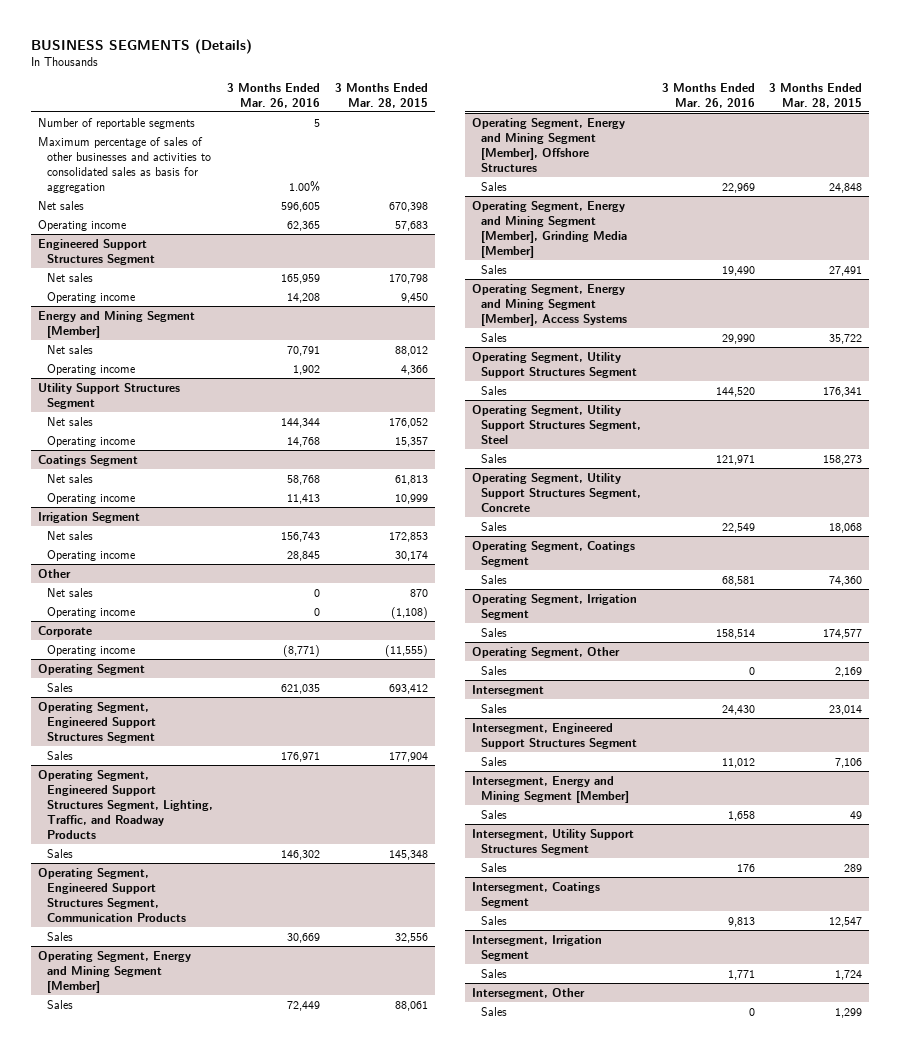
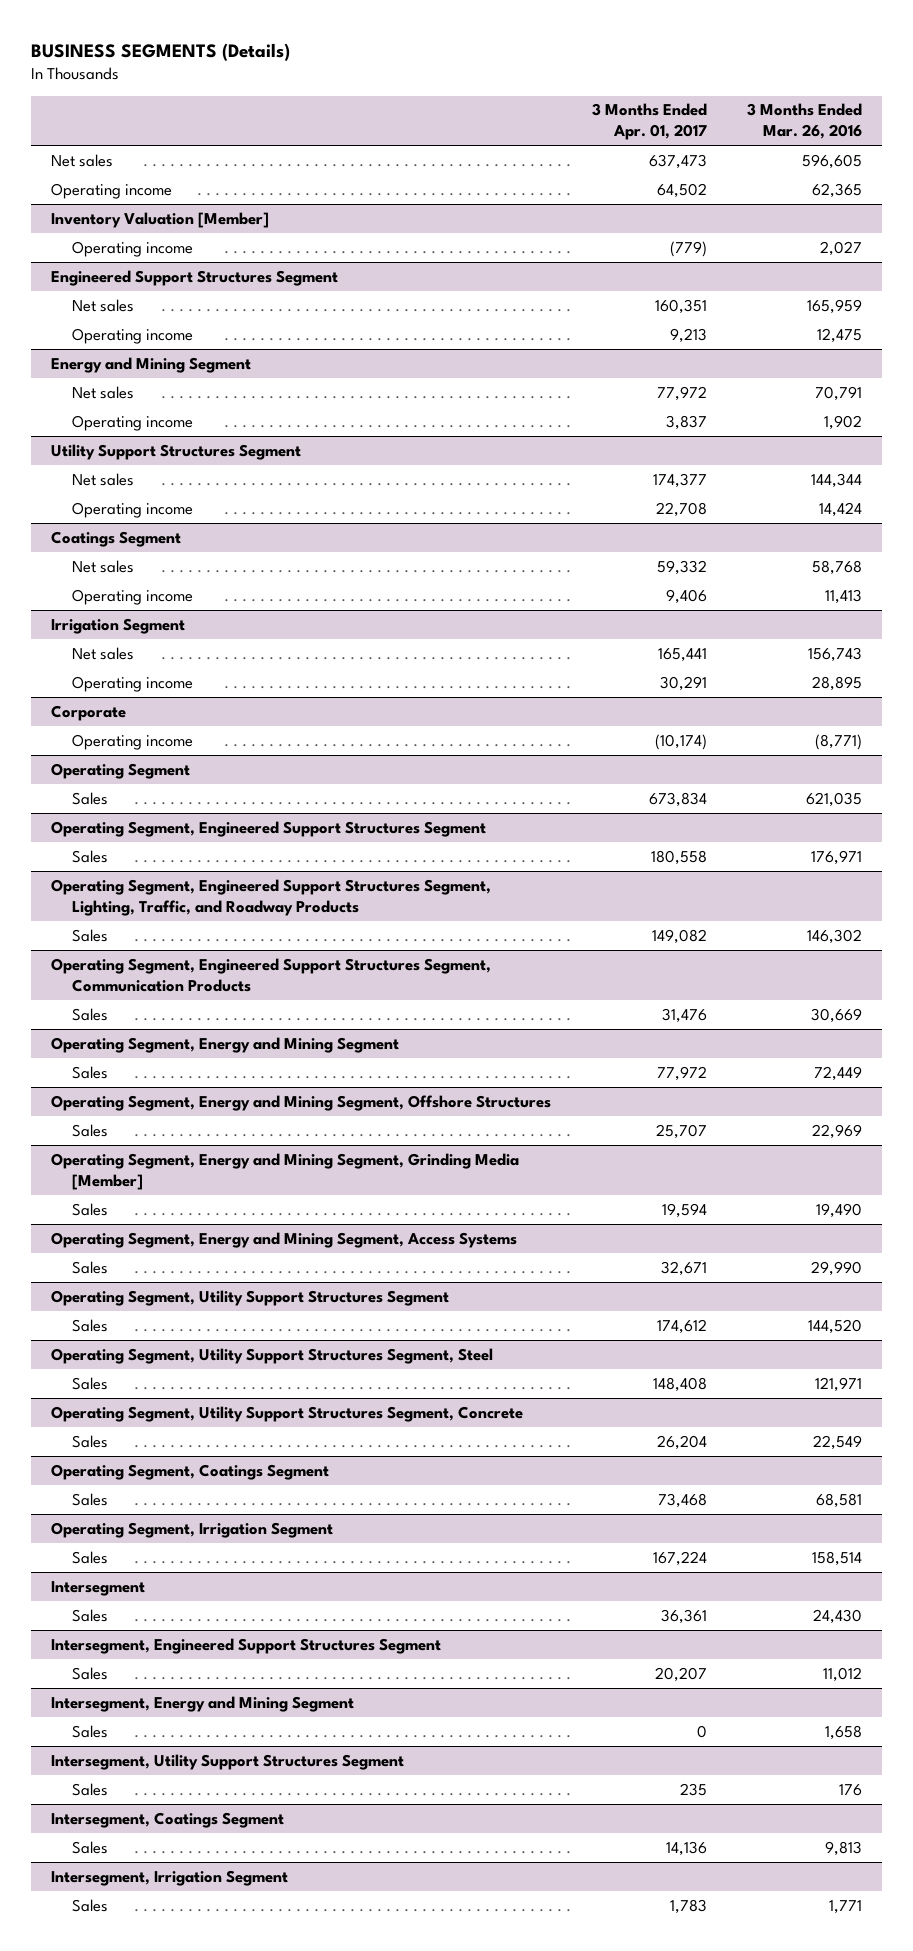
- | 3 Months Ended Mar. 26, 2016 | 3 Months Ended Mar. 28, 2015
+ | 3 Months Ended Apr. 01, 2017 | 3 Months Ended Mar. 26, 2016
- Number of reportable segments | 5 |
- Maximum percentage of sales of other businesses and activities to consolidated sales as basis for aggregation | 1.00% |
+ Inventory Valuation [Member]
+ Operating income | (779) | 2,027
@ Engineered Support Structures Segment
- Operating income | 14,208 | 9,450
- Energy and Mining Segment [Member]
@ Engineered Support Structures Segment
+ Operating income | 9,213 | 12,475
+ Energy and Mining Segment
@ Utility Support Structures Segment
- Operating income | 14,768 | 15,357
+ Operating income | 22,708 | 14,424
@ Irrigation Segment
- Operating income | 28,845 | 30,174
- Other
- Net sales | 0 | 870
- Operating income | 0 | (1,108)
@ Irrigation Segment
+ Operating income | 30,291 | 28,895
- Operating Segment, Energy and Mining Segment [Member]
+ Operating Segment, Energy and Mining Segment
- Operating Segment, Energy and Mining Segment [Member], Offshore Structures
+ Operating Segment, Energy and Mining Segment, Offshore Structures
- Operating Segment, Energy and Mining Segment [Member], Grinding Media [Member]
+ Operating Segment, Energy and Mining Segment, Grinding Media [Member]
- Operating Segment, Energy and Mining Segment [Member], Access Systems
+ Operating Segment, Energy and Mining Segment, Access Systems
- Operating Segment, Other
- Sales | 0 | 2,169
- Intersegment, Energy and Mining Segment [Member]
+ Intersegment, Energy and Mining Segment
- Intersegment, Other
- Sales | 0 | 1,299

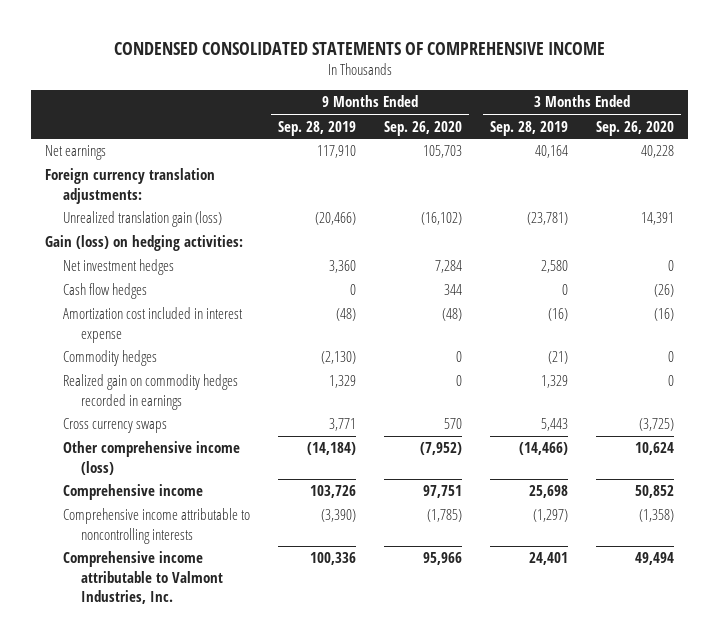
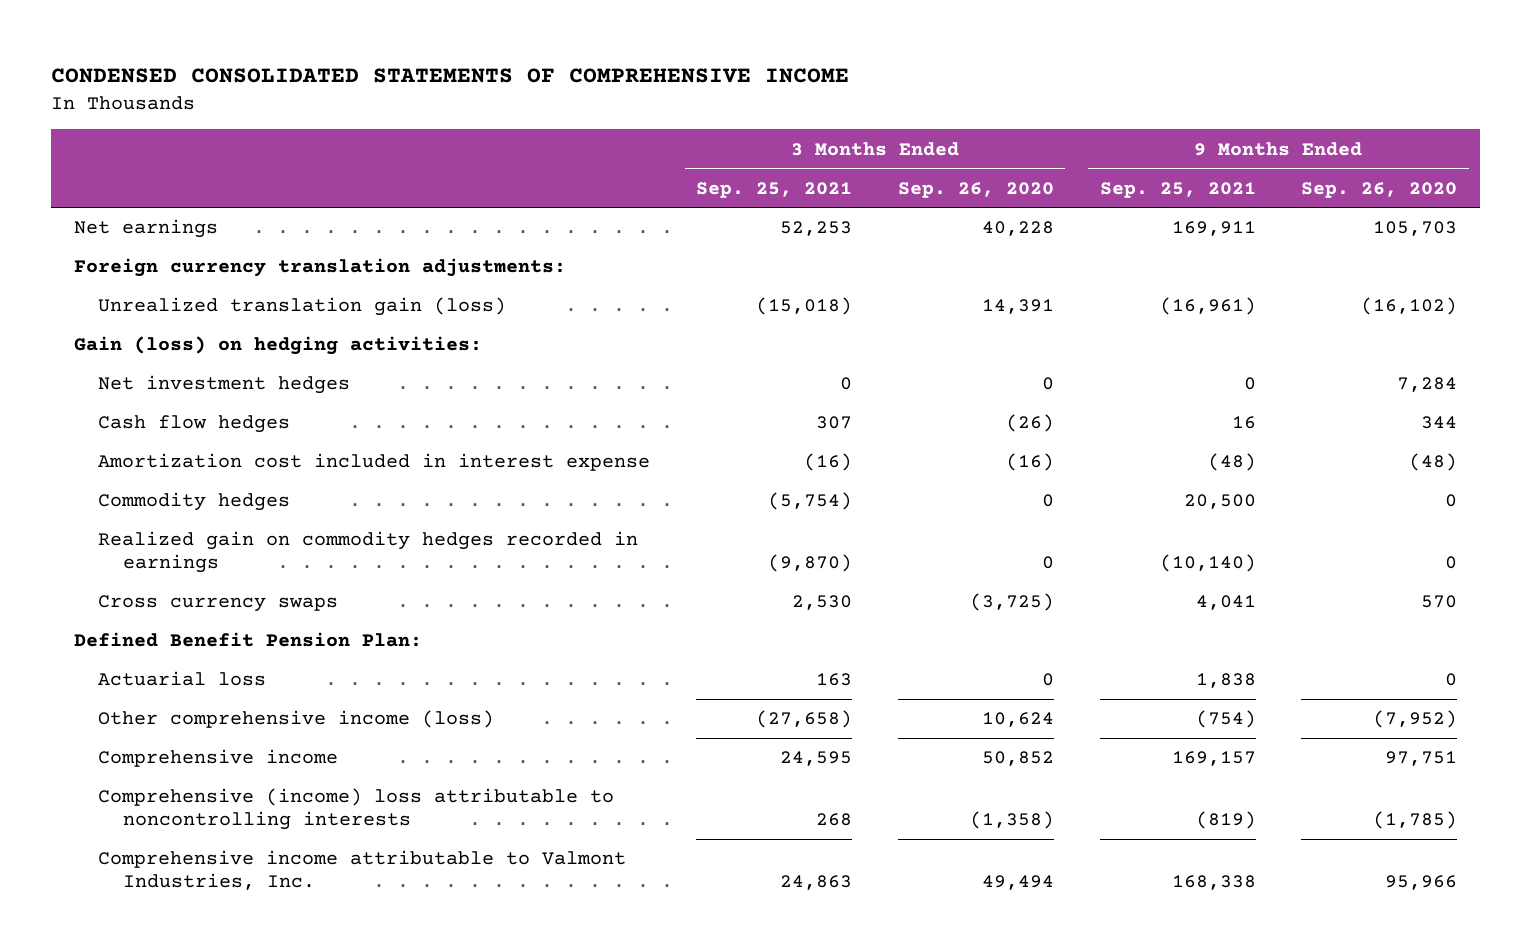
- | 9 Months Ended Sep. 28, 2019 | 9 Months Ended Sep. 26, 2020 | 3 Months Ended Sep. 28, 2019 | 3 Months Ended Sep. 26, 2020
+ | 3 Months Ended Sep. 25, 2021 | 3 Months Ended Sep. 26, 2020 | 9 Months Ended Sep. 25, 2021 | 9 Months Ended Sep. 26, 2020
+ Defined Benefit Pension Plan:
+ Actuarial loss | 163 | 0 | 1,838 | 0
- Comprehensive income attributable to noncontrolling interests | (3,390) | (1,785) | (1,297) | (1,358)
+ Comprehensive (income) loss attributable to noncontrolling interests | 268 | (1,358) | (819) | (1,785)

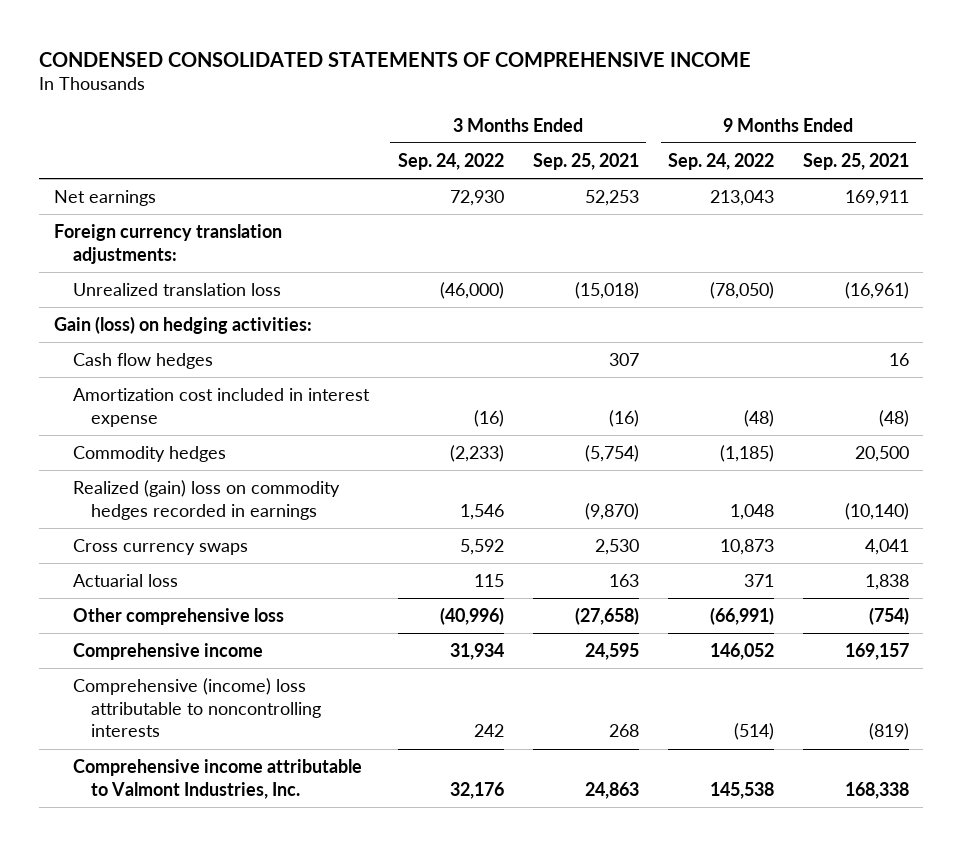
- | 3 Months Ended Sep. 25, 2021 | 3 Months Ended Sep. 26, 2020 | 9 Months Ended Sep. 25, 2021 | 9 Months Ended Sep. 26, 2020
+ | 3 Months Ended Sep. 24, 2022 | 3 Months Ended Sep. 25, 2021 | 9 Months Ended Sep. 24, 2022 | 9 Months Ended Sep. 25, 2021
- Unrealized translation gain (loss) | (15,018) | 14,391 | (16,961) | (16,102)
+ Unrealized translation loss | (46,000) | (15,018) | (78,050) | (16,961)
- Net investment hedges | 0 | 0 | 0 | 7,284
- Realized gain on commodity hedges recorded in earnings | (9,870) | 0 | (10,140) | 0
+ Realized (gain) loss on commodity hedges recorded in earnings | 1,546 | (9,870) | 1,048 | (10,140)
- Defined Benefit Pension Plan:
- Other comprehensive income (loss) | (27,658) | 10,624 | (754) | (7,952)
+ Other comprehensive loss | (40,996) | (27,658) | (66,991) | (754)

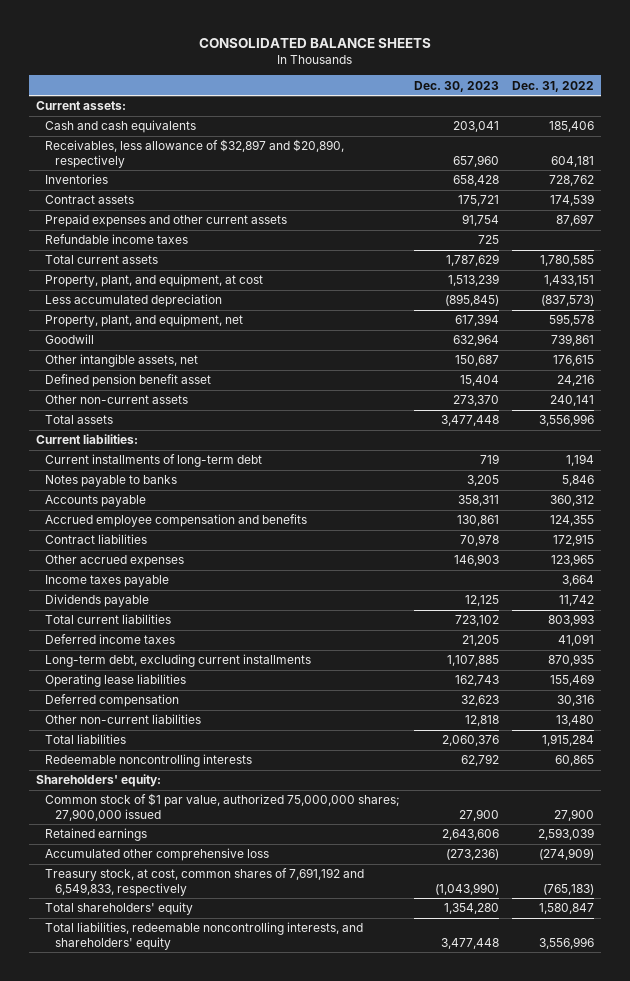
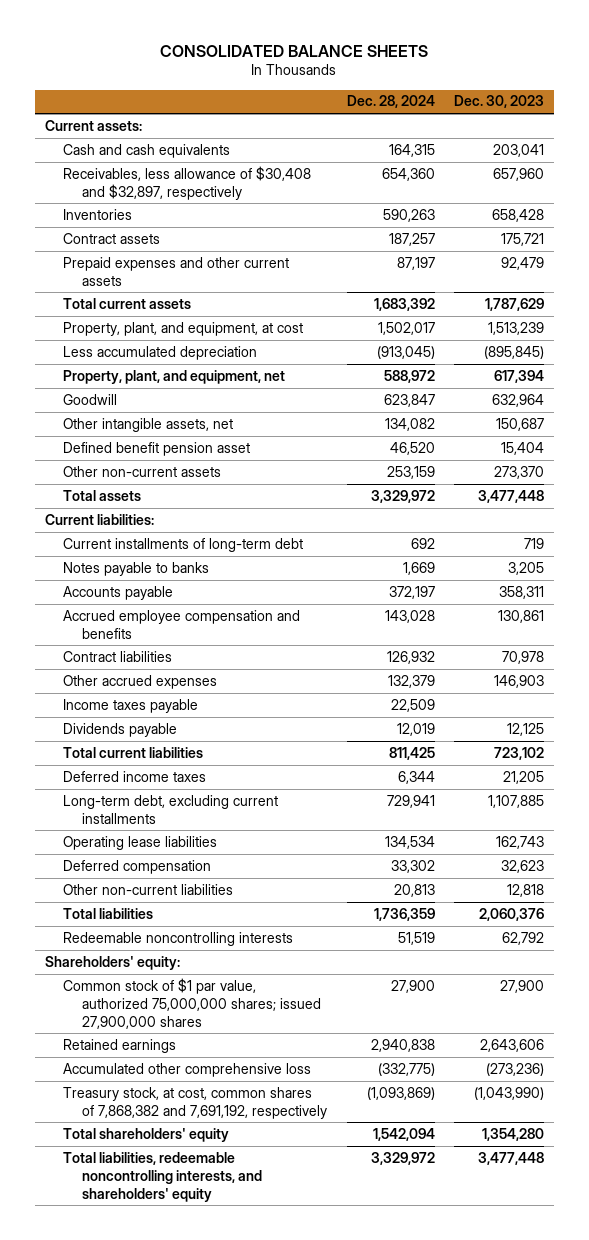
- | Dec. 30, 2023 | Dec. 31, 2022
+ | Dec. 28, 2024 | Dec. 30, 2023
- Receivables, less allowance of $32,897 and $20,890, respectively | 657,960 | 604,181
+ Receivables, less allowance of $30,408 and $32,897, respectively | 654,360 | 657,960
- Prepaid expenses and other current assets | 91,754 | 87,697
- Refundable income taxes | 725 |
+ Prepaid expenses and other current assets | 87,197 | 92,479
- Defined pension benefit asset | 15,404 | 24,216
+ Defined benefit pension asset | 46,520 | 15,404
- Common stock of $1 par value, authorized 75,000,000 shares; 27,900,000 issued | 27,900 | 27,900
+ Common stock of $1 par value, authorized 75,000,000 shares; issued 27,900,000 shares | 27,900 | 27,900
- Treasury stock, at cost, common shares of 7,691,192 and 6,549,833, respectively | (1,043,990) | (765,183)
+ Treasury stock, at cost, common shares of 7,868,382 and 7,691,192, respectively | (1,093,869) | (1,043,990)

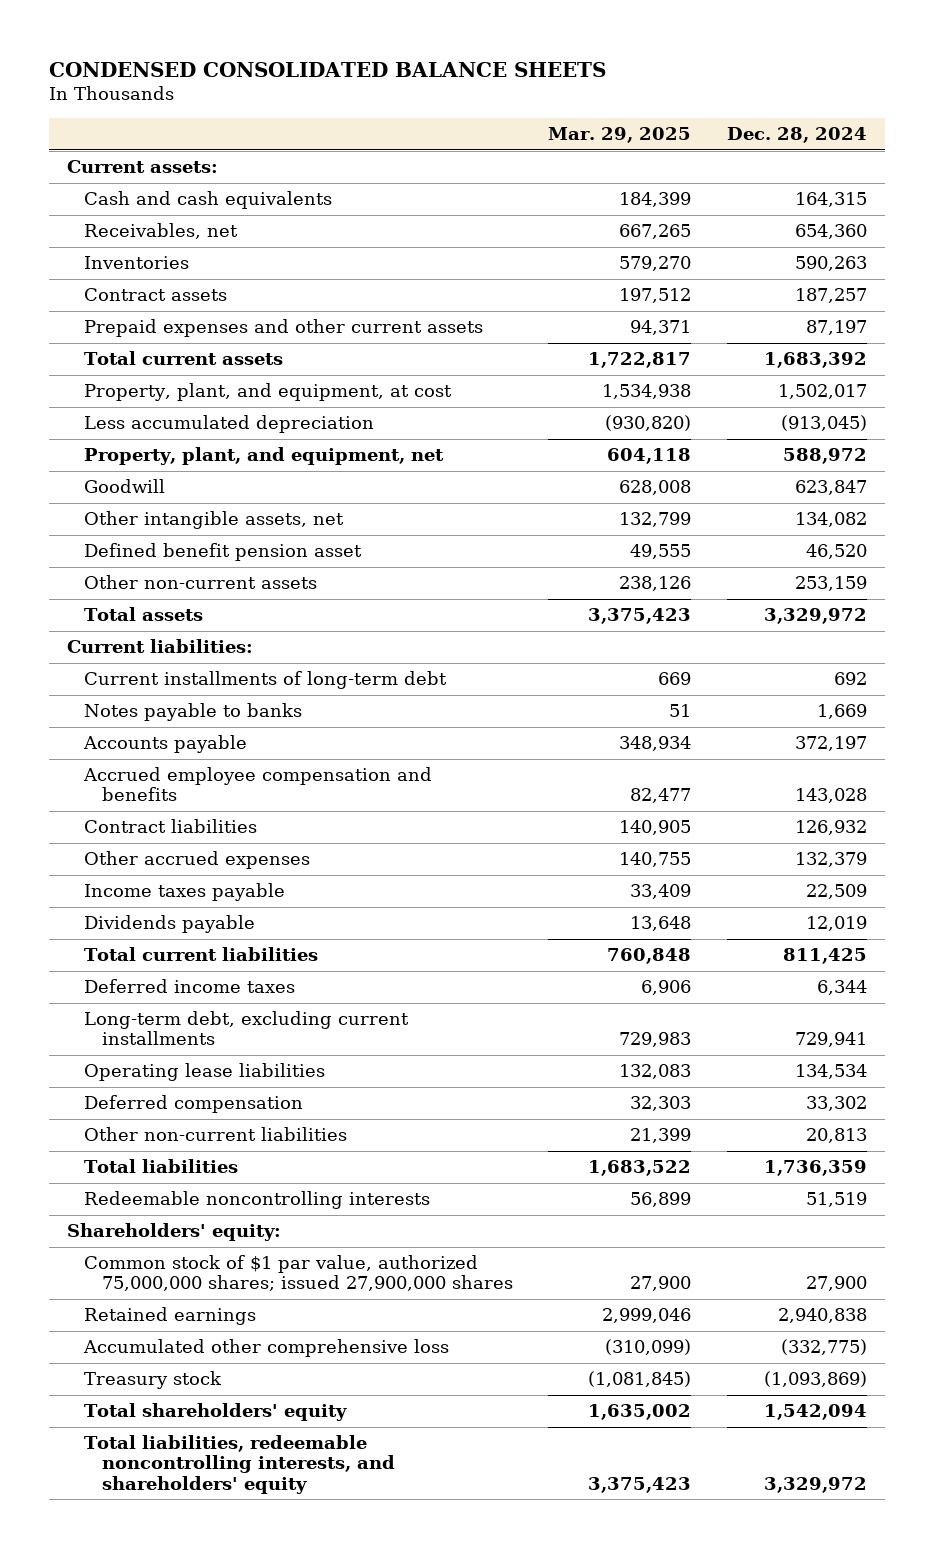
- CONSOLIDATED BALANCE SHEETS
+ CONDENSED CONSOLIDATED BALANCE SHEETS
- | Dec. 28, 2024 | Dec. 30, 2023
+ | Mar. 29, 2025 | Dec. 28, 2024
- Receivables, less allowance of $30,408 and $32,897, respectively | 654,360 | 657,960
+ Receivables, net | 667,265 | 654,360
- Treasury stock, at cost, common shares of 7,868,382 and 7,691,192, respectively | (1,093,869) | (1,043,990)
+ Treasury stock | (1,081,845) | (1,093,869)

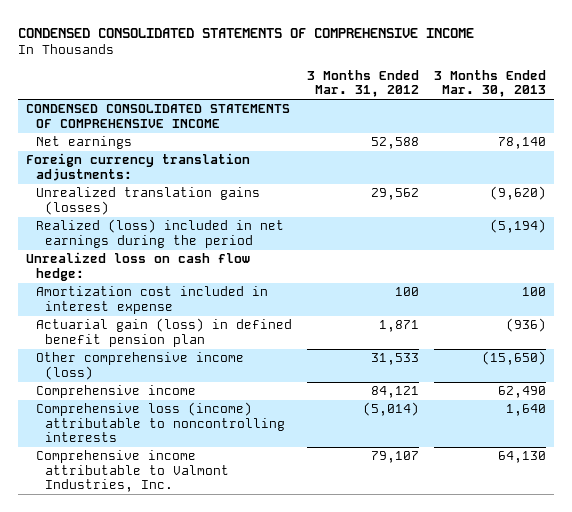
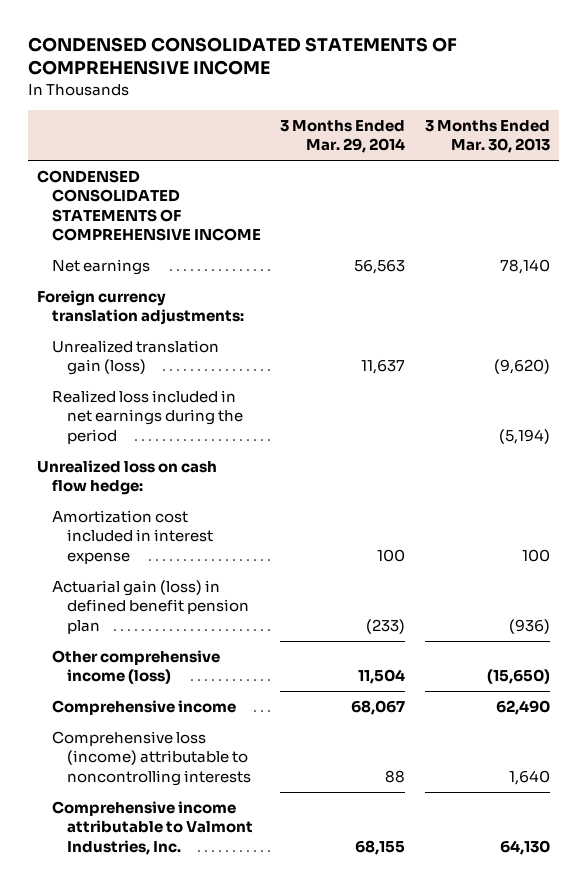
- | 3 Months Ended Mar. 31, 2012 | 3 Months Ended Mar. 30, 2013
+ | 3 Months Ended Mar. 29, 2014 | 3 Months Ended Mar. 30, 2013
- Unrealized translation gains (losses) | 29,562 | (9,620)
- Realized (loss) included in net earnings during the period | | (5,194)
+ Unrealized translation gain (loss) | 11,637 | (9,620)
+ Realized loss included in net earnings during the period | | (5,194)

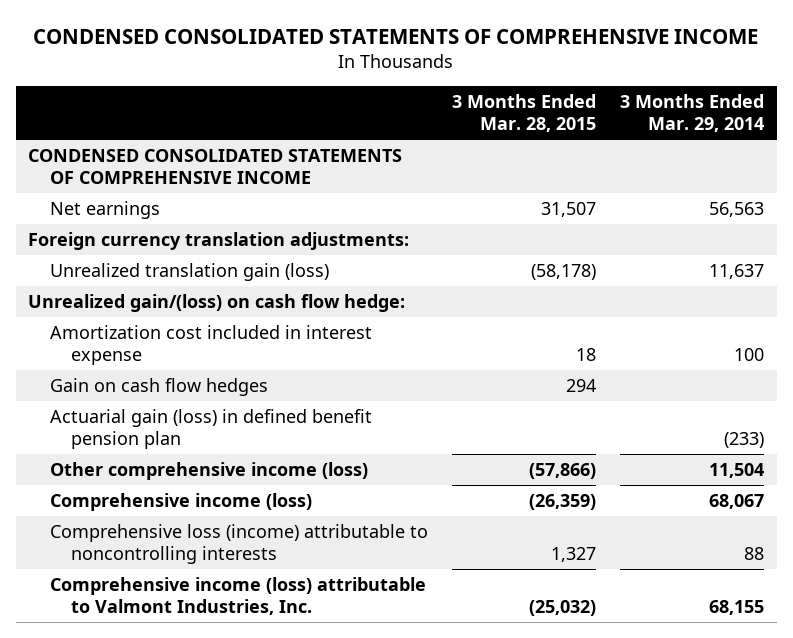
- | 3 Months Ended Mar. 29, 2014 | 3 Months Ended Mar. 30, 2013
+ | 3 Months Ended Mar. 28, 2015 | 3 Months Ended Mar. 29, 2014
- Realized loss included in net earnings during the period | | (5,194)
- Unrealized loss on cash flow hedge:
+ Unrealized gain/(loss) on cash flow hedge:
+ Gain on cash flow hedges | 294 |
- Comprehensive income | 68,067 | 62,490
+ Comprehensive income (loss) | (26,359) | 68,067
- Comprehensive income attributable to Valmont Industries, Inc. | 68,155 | 64,130
+ Comprehensive income (loss) attributable to Valmont Industries, Inc. | (25,032) | 68,155

